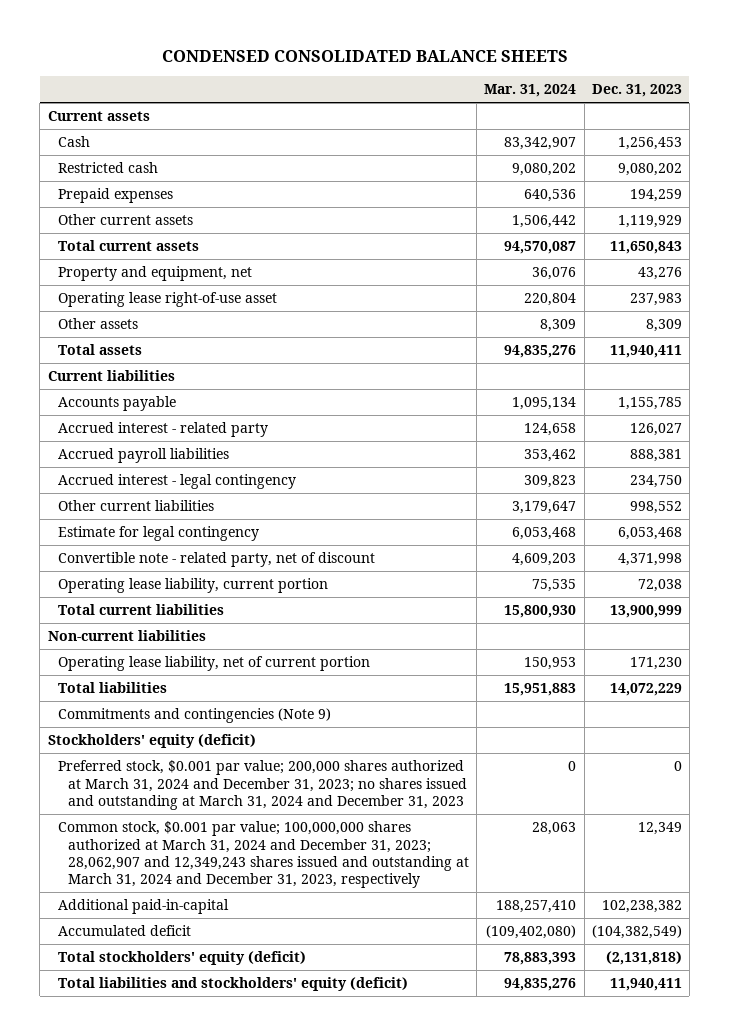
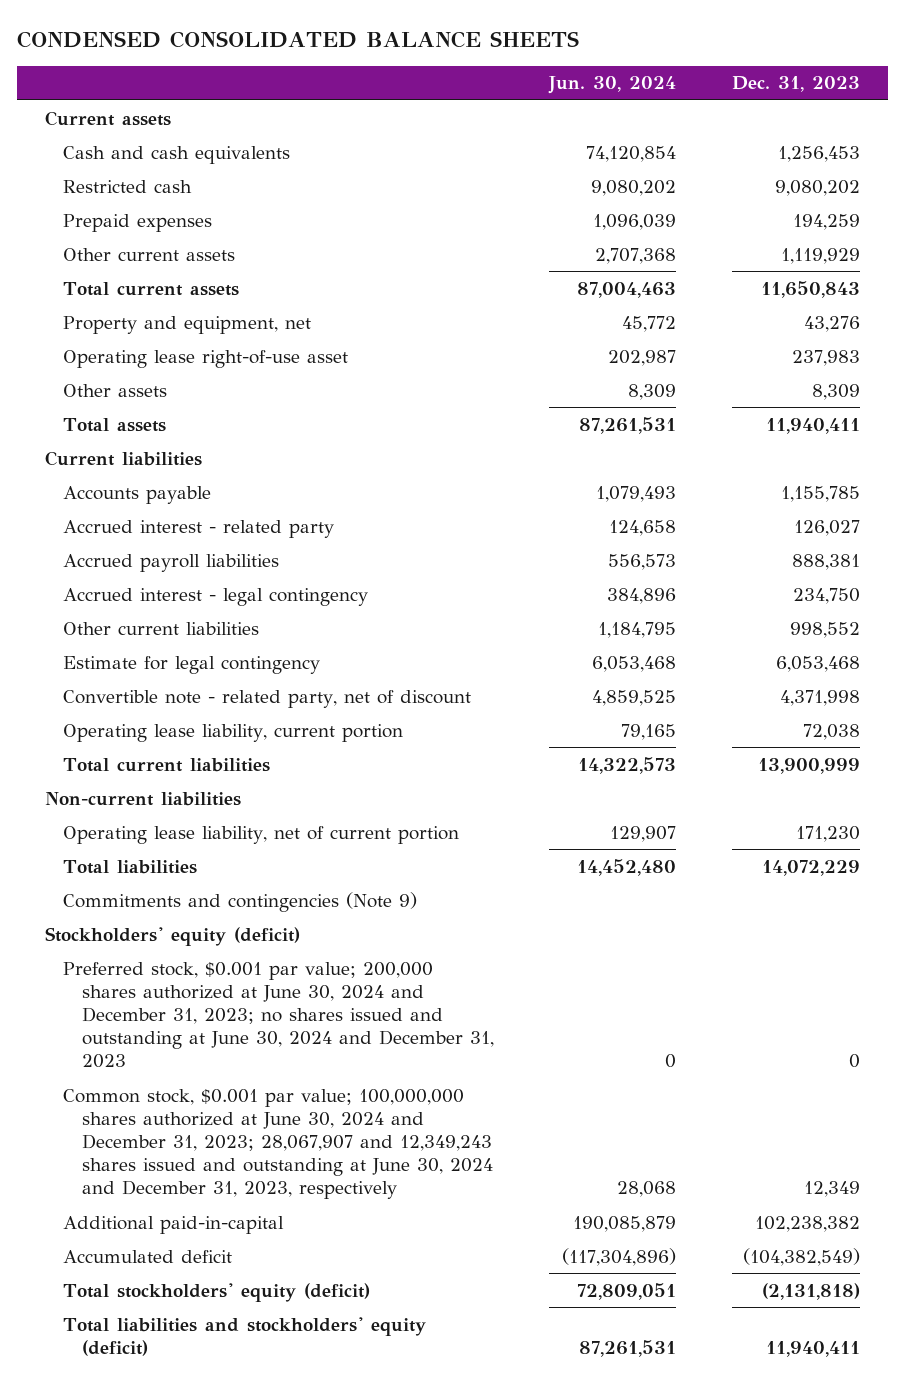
- | Mar. 31, 2024 | Dec. 31, 2023
+ | Jun. 30, 2024 | Dec. 31, 2023
- Cash | 83,342,907 | 1,256,453
+ Cash and cash equivalents | 74,120,854 | 1,256,453
- Preferred stock, $0.001 par value; 200,000 shares authorized at March 31, 2024 and December 31, 2023; no shares issued and outstanding at March 31, 2024 and December 31, 2023 | 0 | 0
- Common stock, $0.001 par value; 100,000,000 shares authorized at March 31, 2024 and December 31, 2023; 28,062,907 and 12,349,243 shares issued and outstanding at March 31, 2024 and December 31, 2023, respectively | 28,063 | 12,349
+ Preferred stock, $0.001 par value; 200,000 shares authorized at June 30, 2024 and December 31, 2023; no shares issued and outstanding at June 30, 2024 and December 31, 2023 | 0 | 0
+ Common stock, $0.001 par value; 100,000,000 shares authorized at June 30, 2024 and December 31, 2023; 28,067,907 and 12,349,243 shares issued and outstanding at June 30, 2024 and December 31, 2023, respectively | 28,068 | 12,349

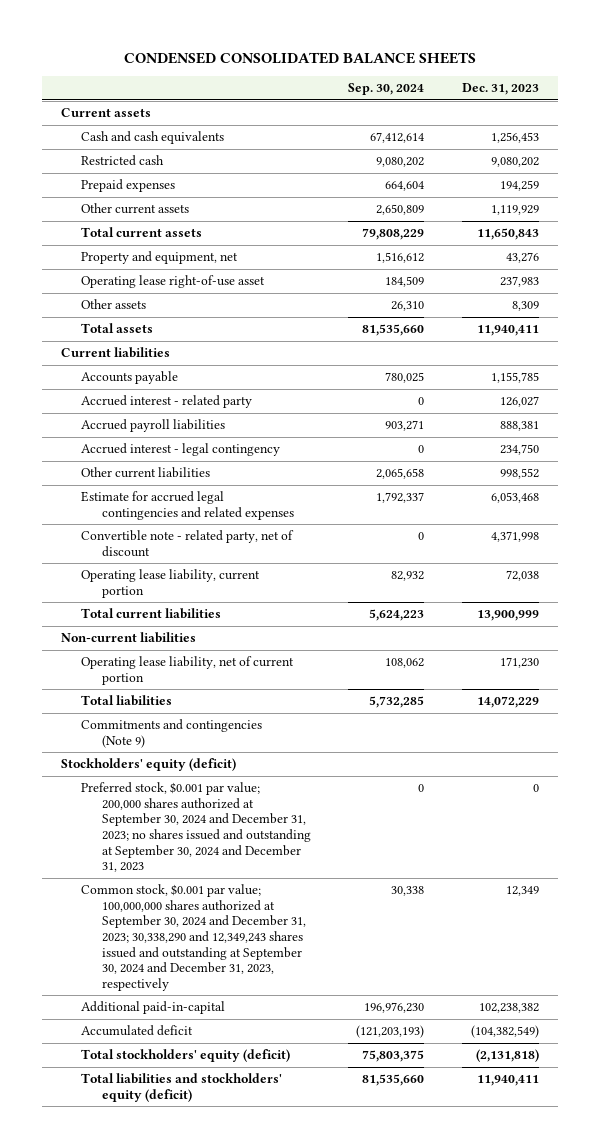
- | Jun. 30, 2024 | Dec. 31, 2023
+ | Sep. 30, 2024 | Dec. 31, 2023
- Estimate for legal contingency | 6,053,468 | 6,053,468
+ Estimate for accrued legal contingencies and related expenses | 1,792,337 | 6,053,468
- Preferred stock, $0.001 par value; 200,000 shares authorized at June 30, 2024 and December 31, 2023; no shares issued and outstanding at June 30, 2024 and December 31, 2023 | 0 | 0
- Common stock, $0.001 par value; 100,000,000 shares authorized at June 30, 2024 and December 31, 2023; 28,067,907 and 12,349,243 shares issued and outstanding at June 30, 2024 and December 31, 2023, respectively | 28,068 | 12,349
+ Preferred stock, $0.001 par value; 200,000 shares authorized at September 30, 2024 and December 31, 2023; no shares issued and outstanding at September 30, 2024 and December 31, 2023 | 0 | 0
+ Common stock, $0.001 par value; 100,000,000 shares authorized at September 30, 2024 and December 31, 2023; 30,338,290 and 12,349,243 shares issued and outstanding at September 30, 2024 and December 31, 2023, respectively | 30,338 | 12,349

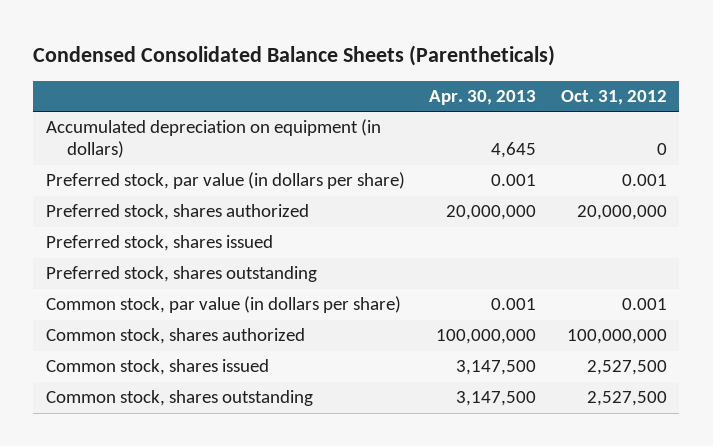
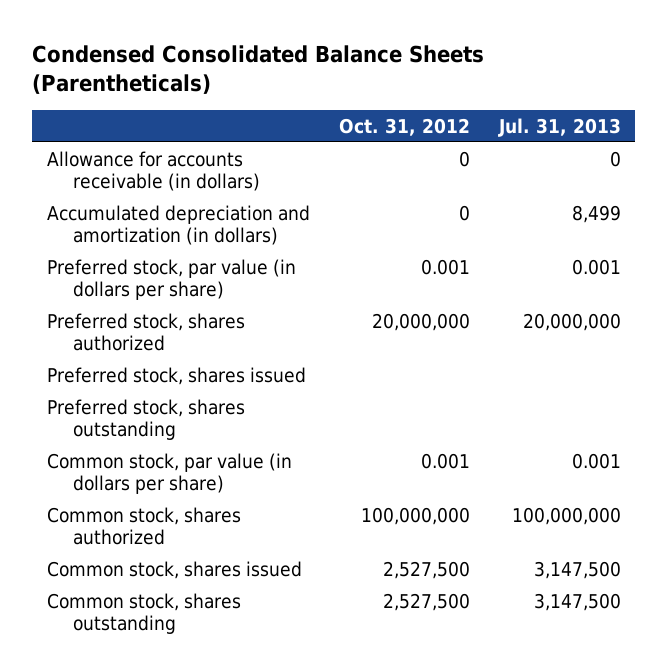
- | Apr. 30, 2013 | Oct. 31, 2012
+ | Oct. 31, 2012 | Jul. 31, 2013
- Accumulated depreciation on equipment (in dollars) | 4,645 | 0
+ Allowance for accounts receivable (in dollars) | 0 | 0
+ Accumulated depreciation and amortization (in dollars) | 0 | 8,499

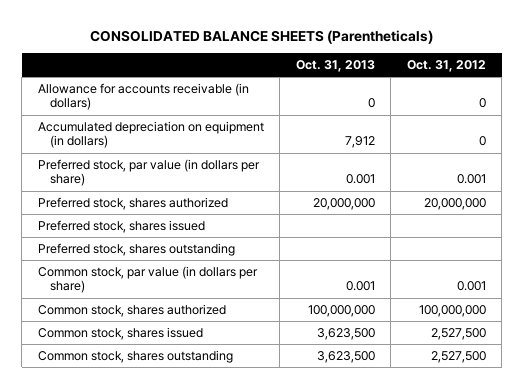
- Condensed Consolidated Balance Sheets (Parentheticals)
+ CONSOLIDATED BALANCE SHEETS (Parentheticals)
- | Oct. 31, 2012 | Jul. 31, 2013
+ | Oct. 31, 2013 | Oct. 31, 2012
- Accumulated depreciation and amortization (in dollars) | 0 | 8,499
+ Accumulated depreciation on equipment (in dollars) | 7,912 | 0

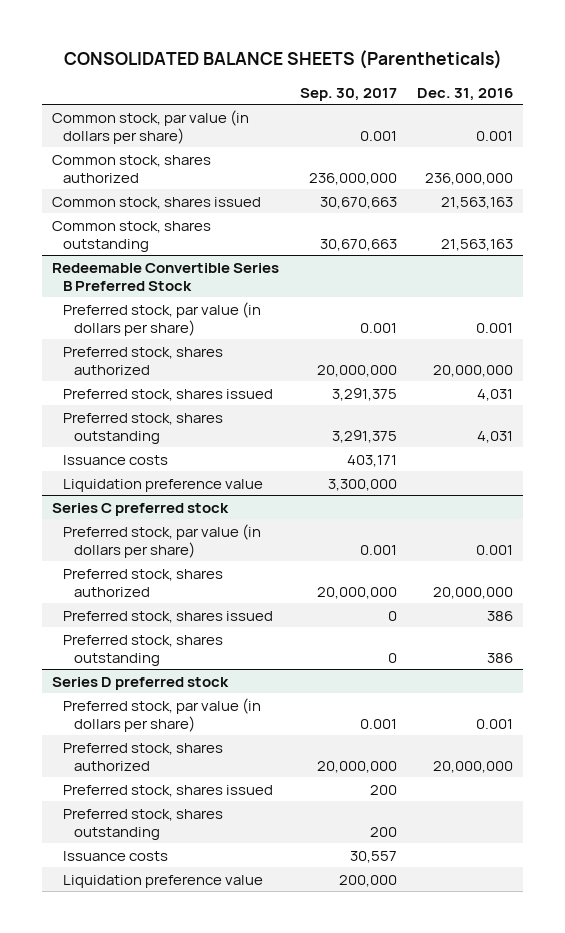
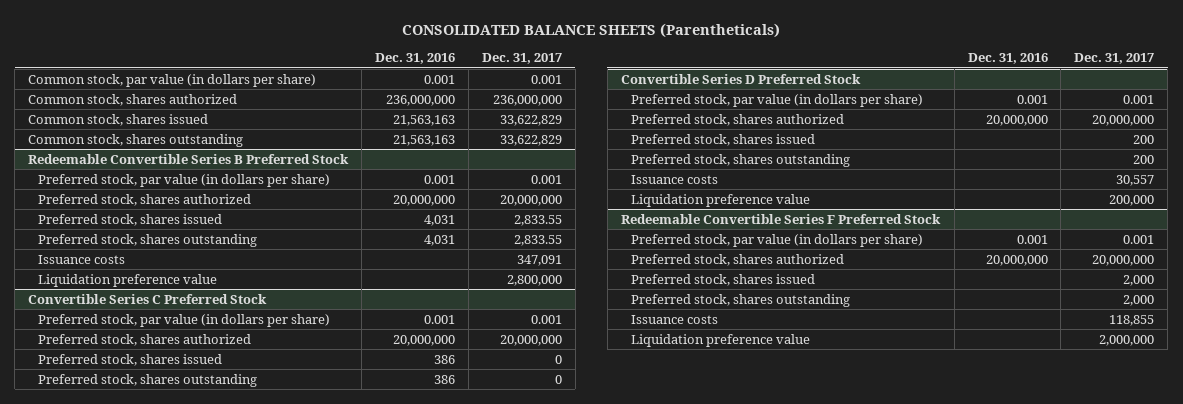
- | Sep. 30, 2017 | Dec. 31, 2016
+ | Dec. 31, 2016 | Dec. 31, 2017
- Series C preferred stock
+ Convertible Series C Preferred Stock
- Series D preferred stock
+ Convertible Series D Preferred Stock
+ Redeemable Convertible Series F Preferred Stock
+ Preferred stock, par value (in dollars per share) | 0.001 | 0.001
+ Preferred stock, shares authorized | 20,000,000 | 20,000,000
+ Preferred stock, shares issued | | 2,000
+ Preferred stock, shares outstanding | | 2,000
+ Issuance costs | | 118,855
+ Liquidation preference value | | 2,000,000

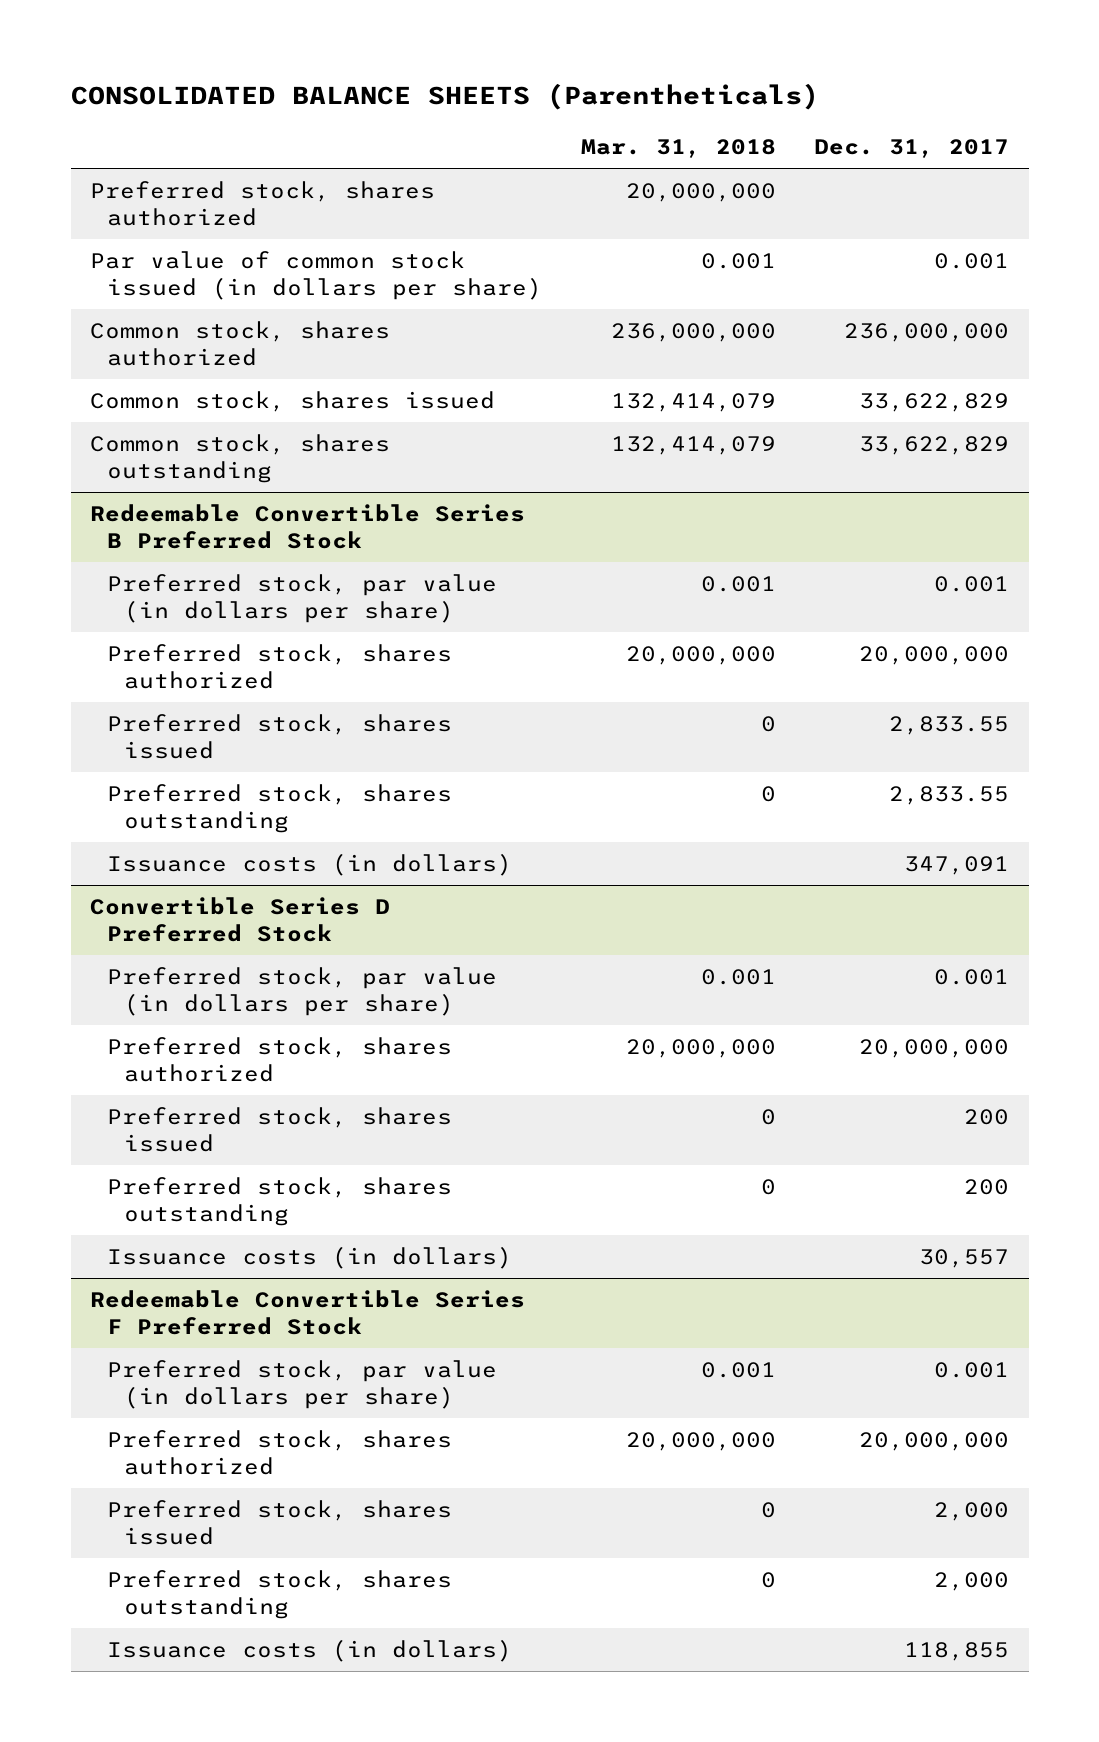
- | Dec. 31, 2016 | Dec. 31, 2017
+ | Mar. 31, 2018 | Dec. 31, 2017
- Common stock, par value (in dollars per share) | 0.001 | 0.001
+ Preferred stock, shares authorized | 20,000,000 |
+ Par value of common stock issued (in dollars per share) | 0.001 | 0.001
@ Redeemable Convertible Series B Preferred Stock
- Issuance costs | | 347,091
- Liquidation preference value | | 2,800,000
- Convertible Series C Preferred Stock
- Preferred stock, par value (in dollars per share) | 0.001 | 0.001
- Preferred stock, shares authorized | 20,000,000 | 20,000,000
- Preferred stock, shares issued | 386 | 0
- Preferred stock, shares outstanding | 386 | 0
@ Redeemable Convertible Series B Preferred Stock
+ Issuance costs (in dollars) | | 347,091
@ Convertible Series D Preferred Stock
- Issuance costs | | 30,557
- Liquidation preference value | | 200,000
+ Issuance costs (in dollars) | | 30,557
@ Redeemable Convertible Series F Preferred Stock
- Issuance costs | | 118,855
- Liquidation preference value | | 2,000,000
+ Issuance costs (in dollars) | | 118,855

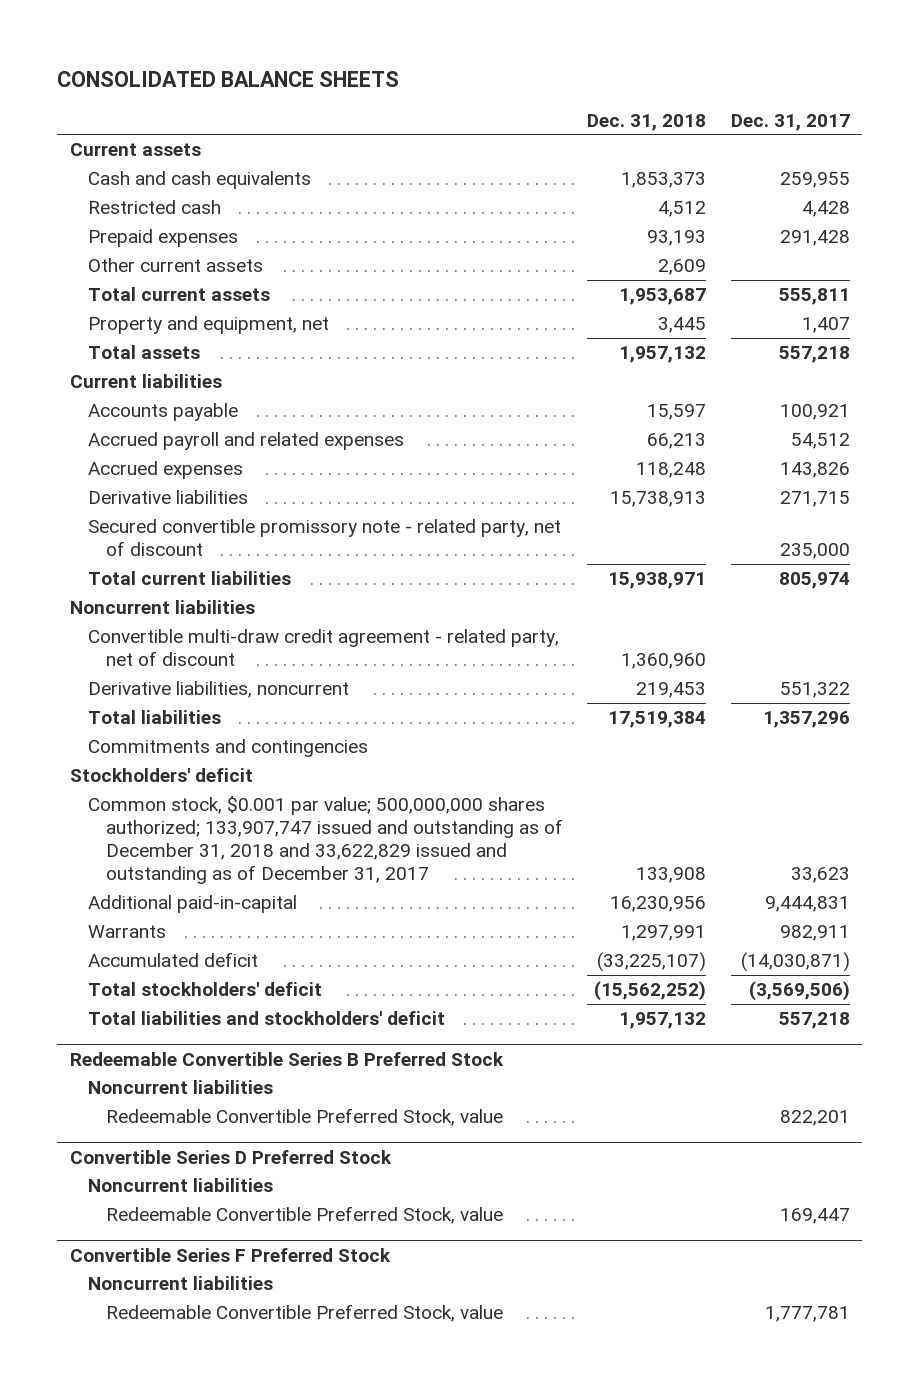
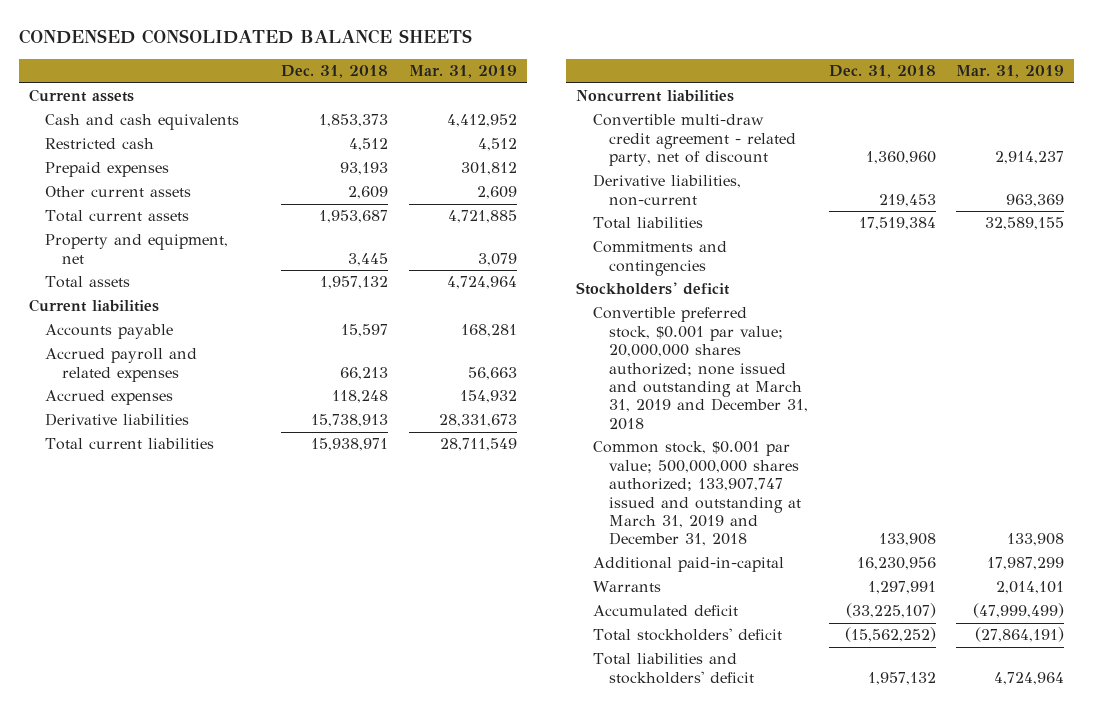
- CONSOLIDATED BALANCE SHEETS
+ CONDENSED CONSOLIDATED BALANCE SHEETS
- | Dec. 31, 2018 | Dec. 31, 2017
+ | Dec. 31, 2018 | Mar. 31, 2019
- Secured convertible promissory note - related party, net of discount | | 235,000
- Derivative liabilities, noncurrent | 219,453 | 551,322
+ Derivative liabilities, non-current | 219,453 | 963,369
- Common stock, $0.001 par value; 500,000,000 shares authorized; 133,907,747 issued and outstanding as of December 31, 2018 and 33,622,829 issued and outstanding as of December 31, 2017 | 133,908 | 33,623
+ Convertible preferred stock, $0.001 par value; 20,000,000 shares authorized; none issued and outstanding at March 31, 2019 and December 31, 2018
+ Common stock, $0.001 par value; 500,000,000 shares authorized; 133,907,747 issued and outstanding at March 31, 2019 and December 31, 2018 | 133,908 | 133,908
- Redeemable Convertible Series B Preferred Stock
- Noncurrent liabilities
- Redeemable Convertible Preferred Stock, value | | 822,201
- Convertible Series D Preferred Stock
- Noncurrent liabilities
- Redeemable Convertible Preferred Stock, value | | 169,447
- Convertible Series F Preferred Stock
- Noncurrent liabilities
- Redeemable Convertible Preferred Stock, value | | 1,777,781

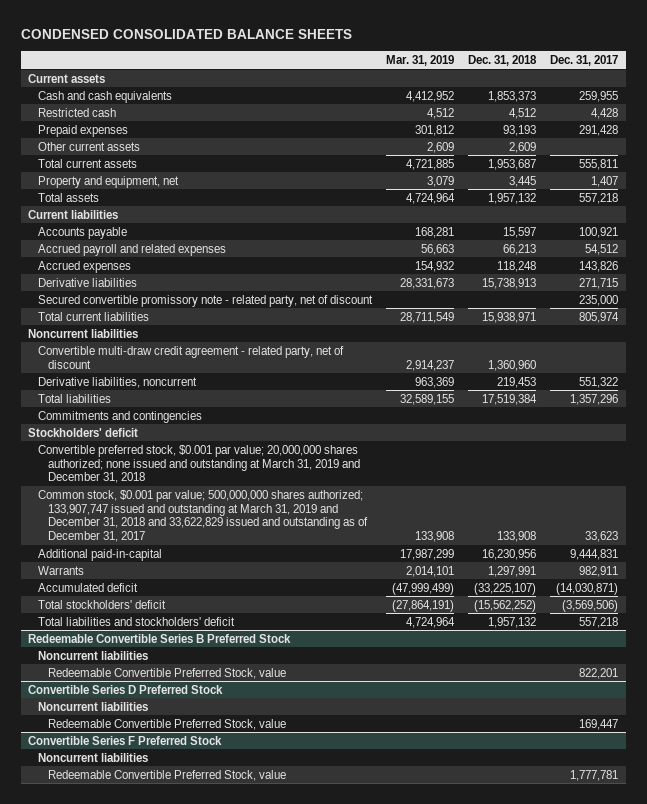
- | Dec. 31, 2018 | Mar. 31, 2019
+ | Mar. 31, 2019 | Dec. 31, 2018 | Dec. 31, 2017
+ Secured convertible promissory note - related party, net of discount | | | 235,000
- Derivative liabilities, non-current | 219,453 | 963,369
+ Derivative liabilities, noncurrent | 963,369 | 219,453 | 551,322
- Common stock, $0.001 par value; 500,000,000 shares authorized; 133,907,747 issued and outstanding at March 31, 2019 and December 31, 2018 | 133,908 | 133,908
+ Common stock, $0.001 par value; 500,000,000 shares authorized; 133,907,747 issued and outstanding at March 31, 2019 and December 31, 2018 and 33,622,829 issued and outstanding as of December 31, 2017 | 133,908 | 133,908 | 33,623
+ Redeemable Convertible Series B Preferred Stock
+ Noncurrent liabilities
+ Redeemable Convertible Preferred Stock, value | | | 822,201
+ Convertible Series D Preferred Stock
+ Noncurrent liabilities
+ Redeemable Convertible Preferred Stock, value | | | 169,447
+ Convertible Series F Preferred Stock
+ Noncurrent liabilities
+ Redeemable Convertible Preferred Stock, value | | | 1,777,781

